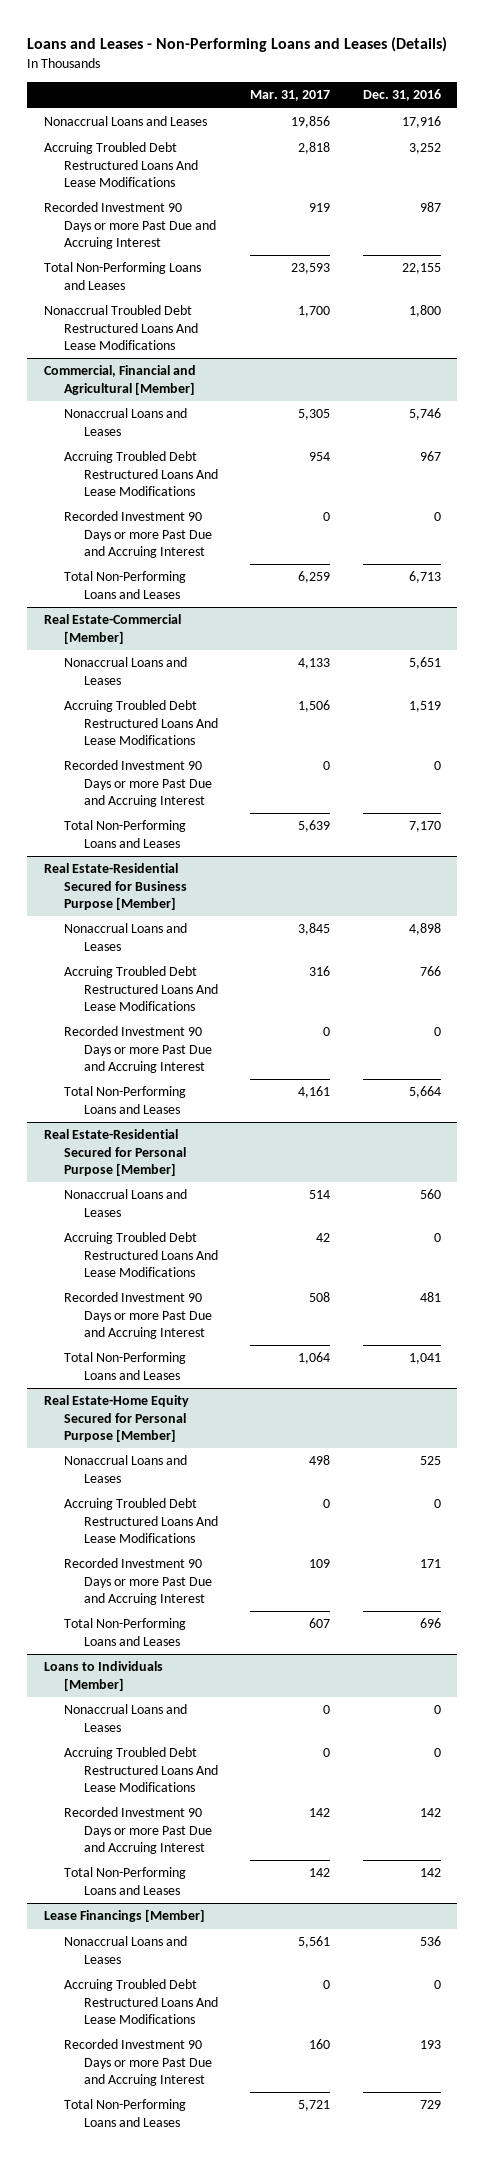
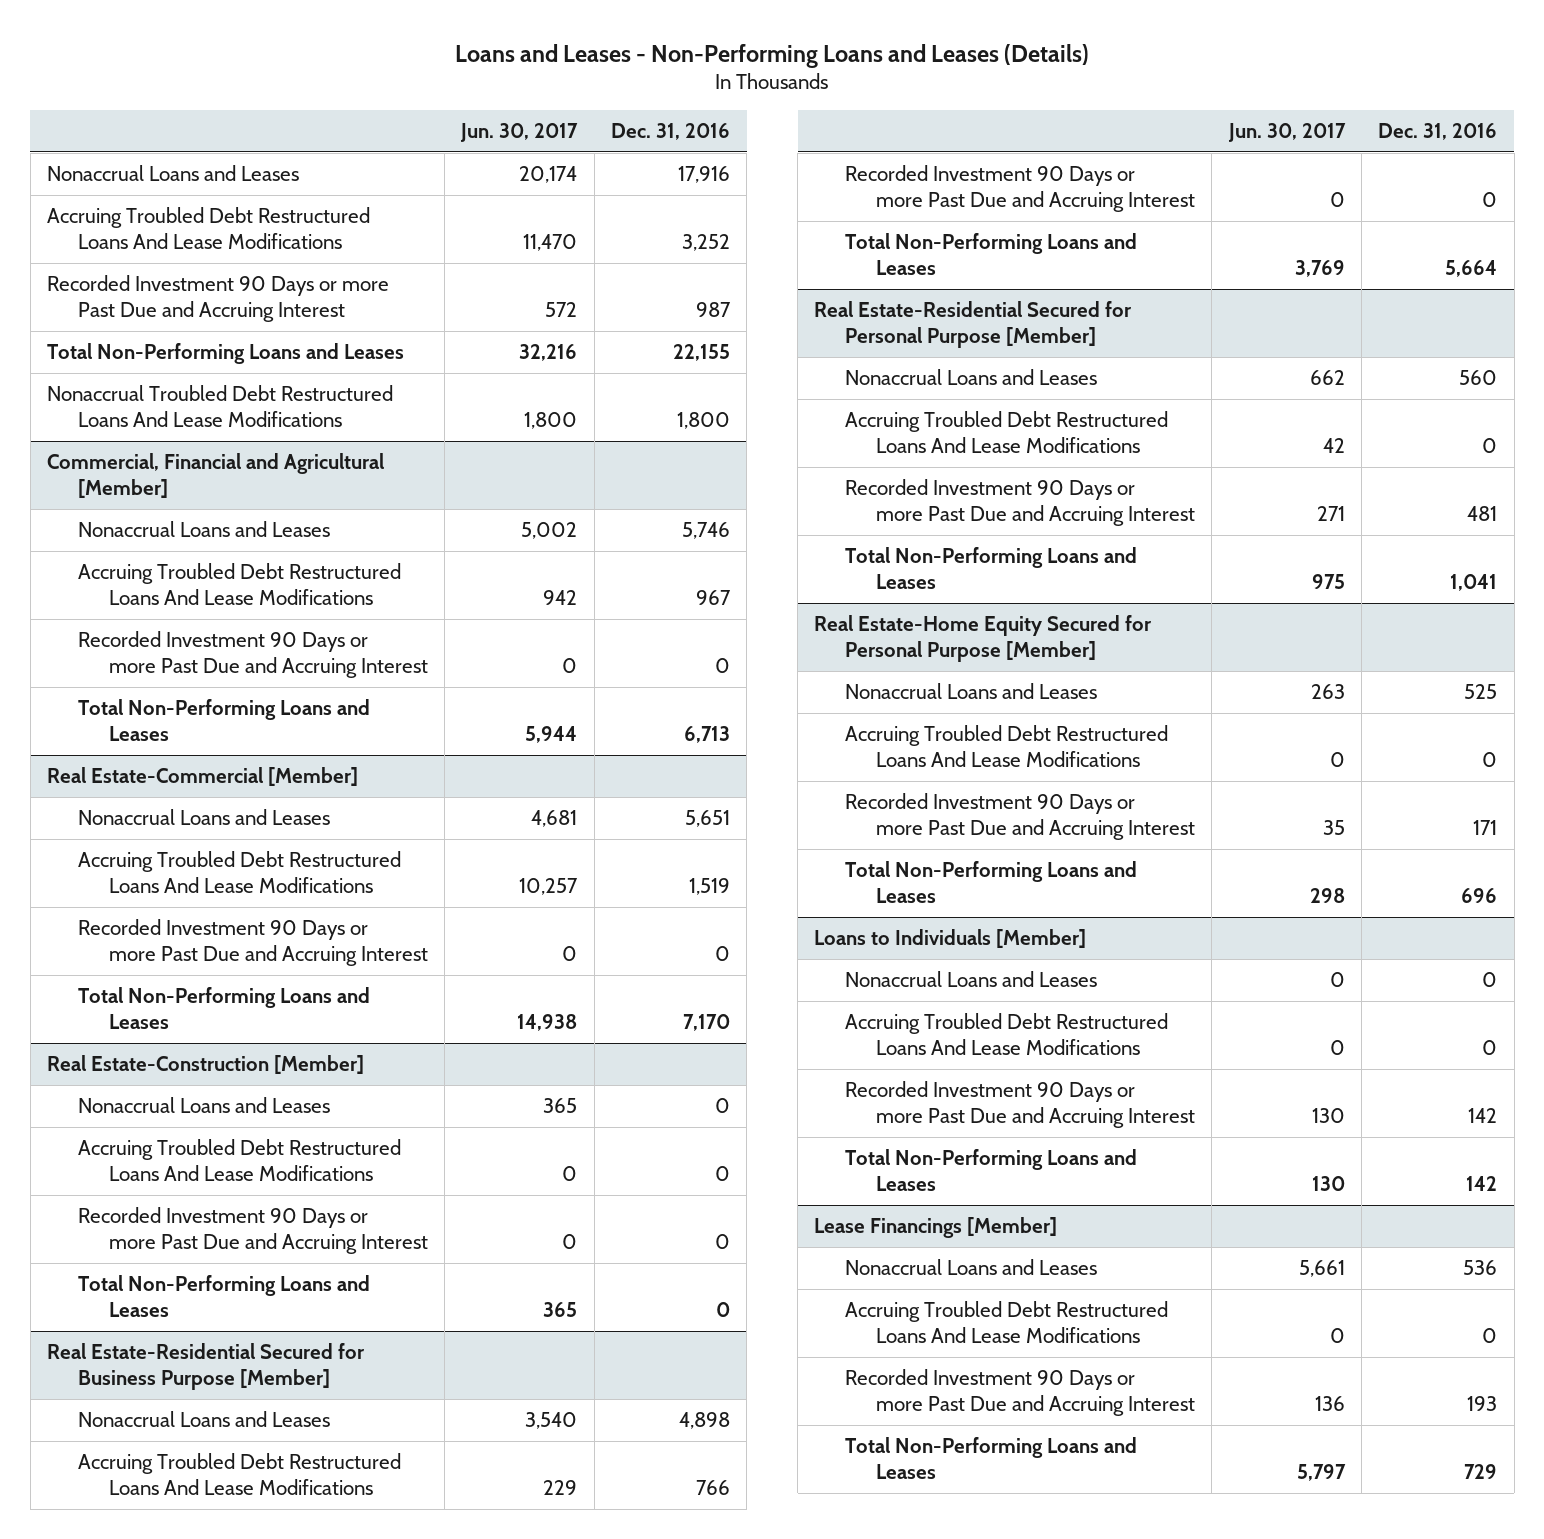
- | Mar. 31, 2017 | Dec. 31, 2016
+ | Jun. 30, 2017 | Dec. 31, 2016
+ Real Estate-Construction [Member]
+ Nonaccrual Loans and Leases | 365 | 0
+ Accruing Troubled Debt Restructured Loans And Lease Modifications | 0 | 0
+ Recorded Investment 90 Days or more Past Due and Accruing Interest | 0 | 0
+ Total Non-Performing Loans and Leases | 365 | 0

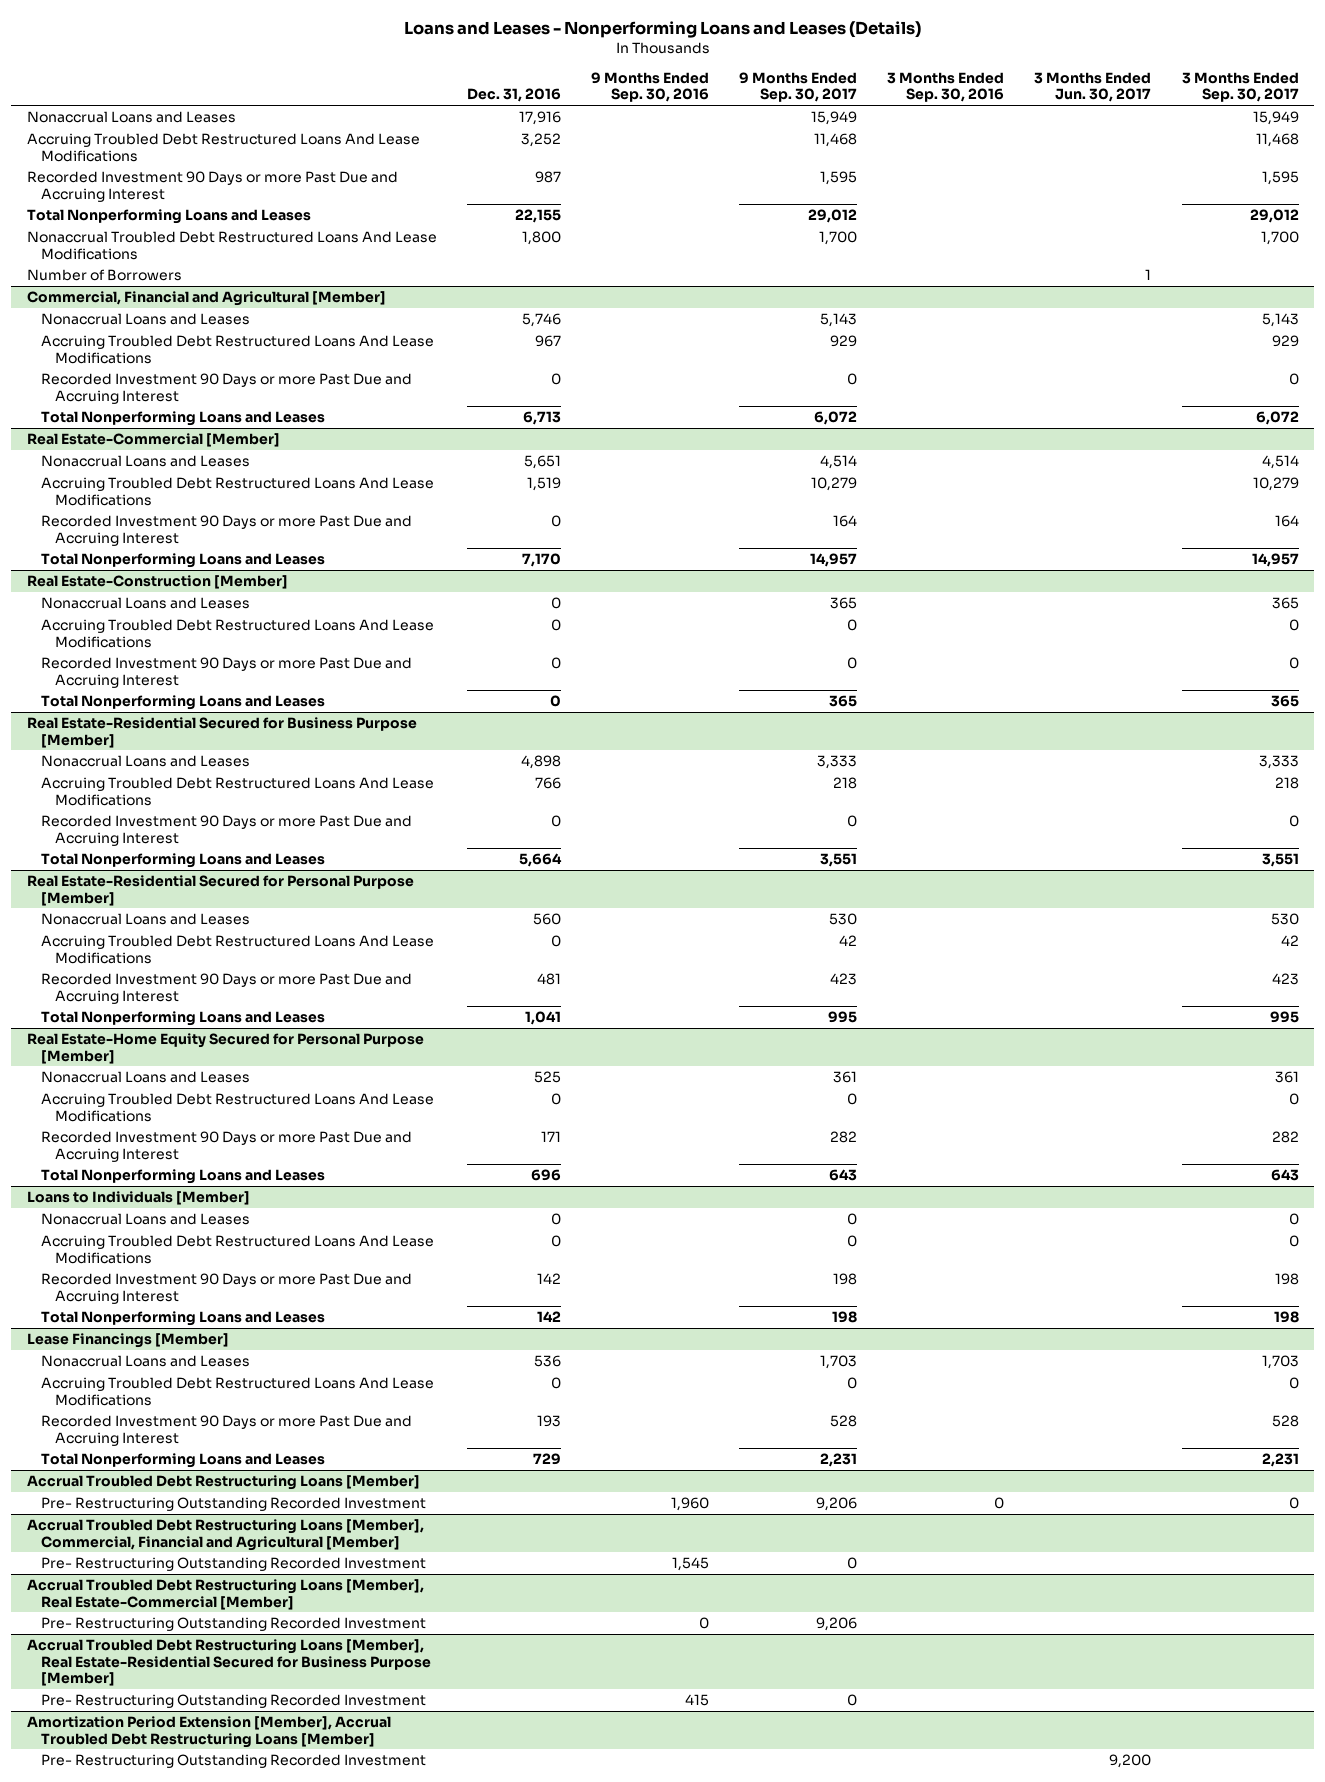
- Loans and Leases - Non-Performing Loans and Leases (Details)
+ Loans and Leases - Nonperforming Loans and Leases (Details)
- | Jun. 30, 2017 | Dec. 31, 2016
+ | Dec. 31, 2016 | 9 Months Ended Sep. 30, 2016 | 9 Months Ended Sep. 30, 2017 | 3 Months Ended Sep. 30, 2016 | 3 Months Ended Jun. 30, 2017 | 3 Months Ended Sep. 30, 2017
- Total Non-Performing Loans and Leases | 32,216 | 22,155
+ Total Nonperforming Loans and Leases | 22,155 | | 29,012 | | | 29,012
+ Number of Borrowers | | | | | 1 |
@ Commercial, Financial and Agricultural [Member]
- Total Non-Performing Loans and Leases | 5,944 | 6,713
+ Total Nonperforming Loans and Leases | 6,713 | | 6,072 | | | 6,072
@ Real Estate-Commercial [Member]
- Total Non-Performing Loans and Leases | 14,938 | 7,170
+ Total Nonperforming Loans and Leases | 7,170 | | 14,957 | | | 14,957
@ Real Estate-Construction [Member]
- Total Non-Performing Loans and Leases | 365 | 0
+ Total Nonperforming Loans and Leases | 0 | | 365 | | | 365
@ Real Estate-Residential Secured for Business Purpose [Member]
- Total Non-Performing Loans and Leases | 3,769 | 5,664
+ Total Nonperforming Loans and Leases | 5,664 | | 3,551 | | | 3,551
@ Real Estate-Residential Secured for Personal Purpose [Member]
- Total Non-Performing Loans and Leases | 975 | 1,041
+ Total Nonperforming Loans and Leases | 1,041 | | 995 | | | 995
@ Real Estate-Home Equity Secured for Personal Purpose [Member]
- Total Non-Performing Loans and Leases | 298 | 696
+ Total Nonperforming Loans and Leases | 696 | | 643 | | | 643
@ Loans to Individuals [Member]
- Total Non-Performing Loans and Leases | 130 | 142
+ Total Nonperforming Loans and Leases | 142 | | 198 | | | 198
@ Lease Financings [Member]
- Total Non-Performing Loans and Leases | 5,797 | 729
+ Total Nonperforming Loans and Leases | 729 | | 2,231 | | | 2,231
+ Accrual Troubled Debt Restructuring Loans [Member]
+ Pre- Restructuring Outstanding Recorded Investment | | 1,960 | 9,206 | 0 | | 0
+ Accrual Troubled Debt Restructuring Loans [Member], Commercial, Financial and Agricultural [Member]
+ Pre- Restructuring Outstanding Recorded Investment | | 1,545 | 0 | | |
+ Accrual Troubled Debt Restructuring Loans [Member], Real Estate-Commercial [Member]
+ Pre- Restructuring Outstanding Recorded Investment | | 0 | 9,206 | | |
+ Accrual Troubled Debt Restructuring Loans [Member], Real Estate-Residential Secured for Business Purpose [Member]
+ Pre- Restructuring Outstanding Recorded Investment | | 415 | 0 | | |
+ Amortization Period Extension [Member], Accrual Troubled Debt Restructuring Loans [Member]
+ Pre- Restructuring Outstanding Recorded Investment | | | | | 9,200 |

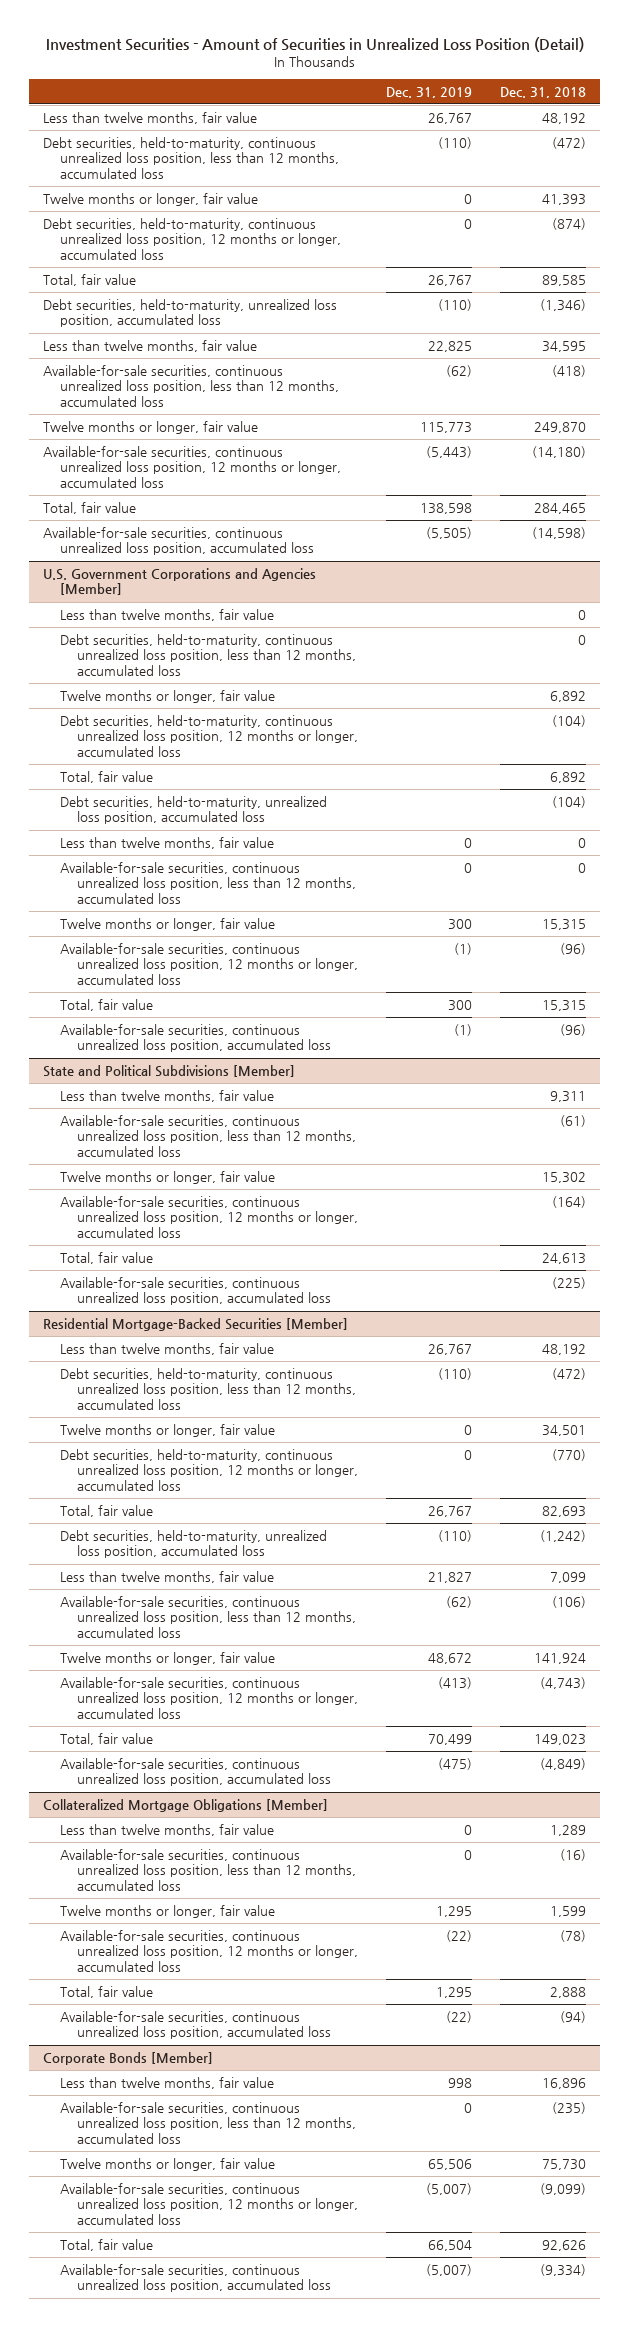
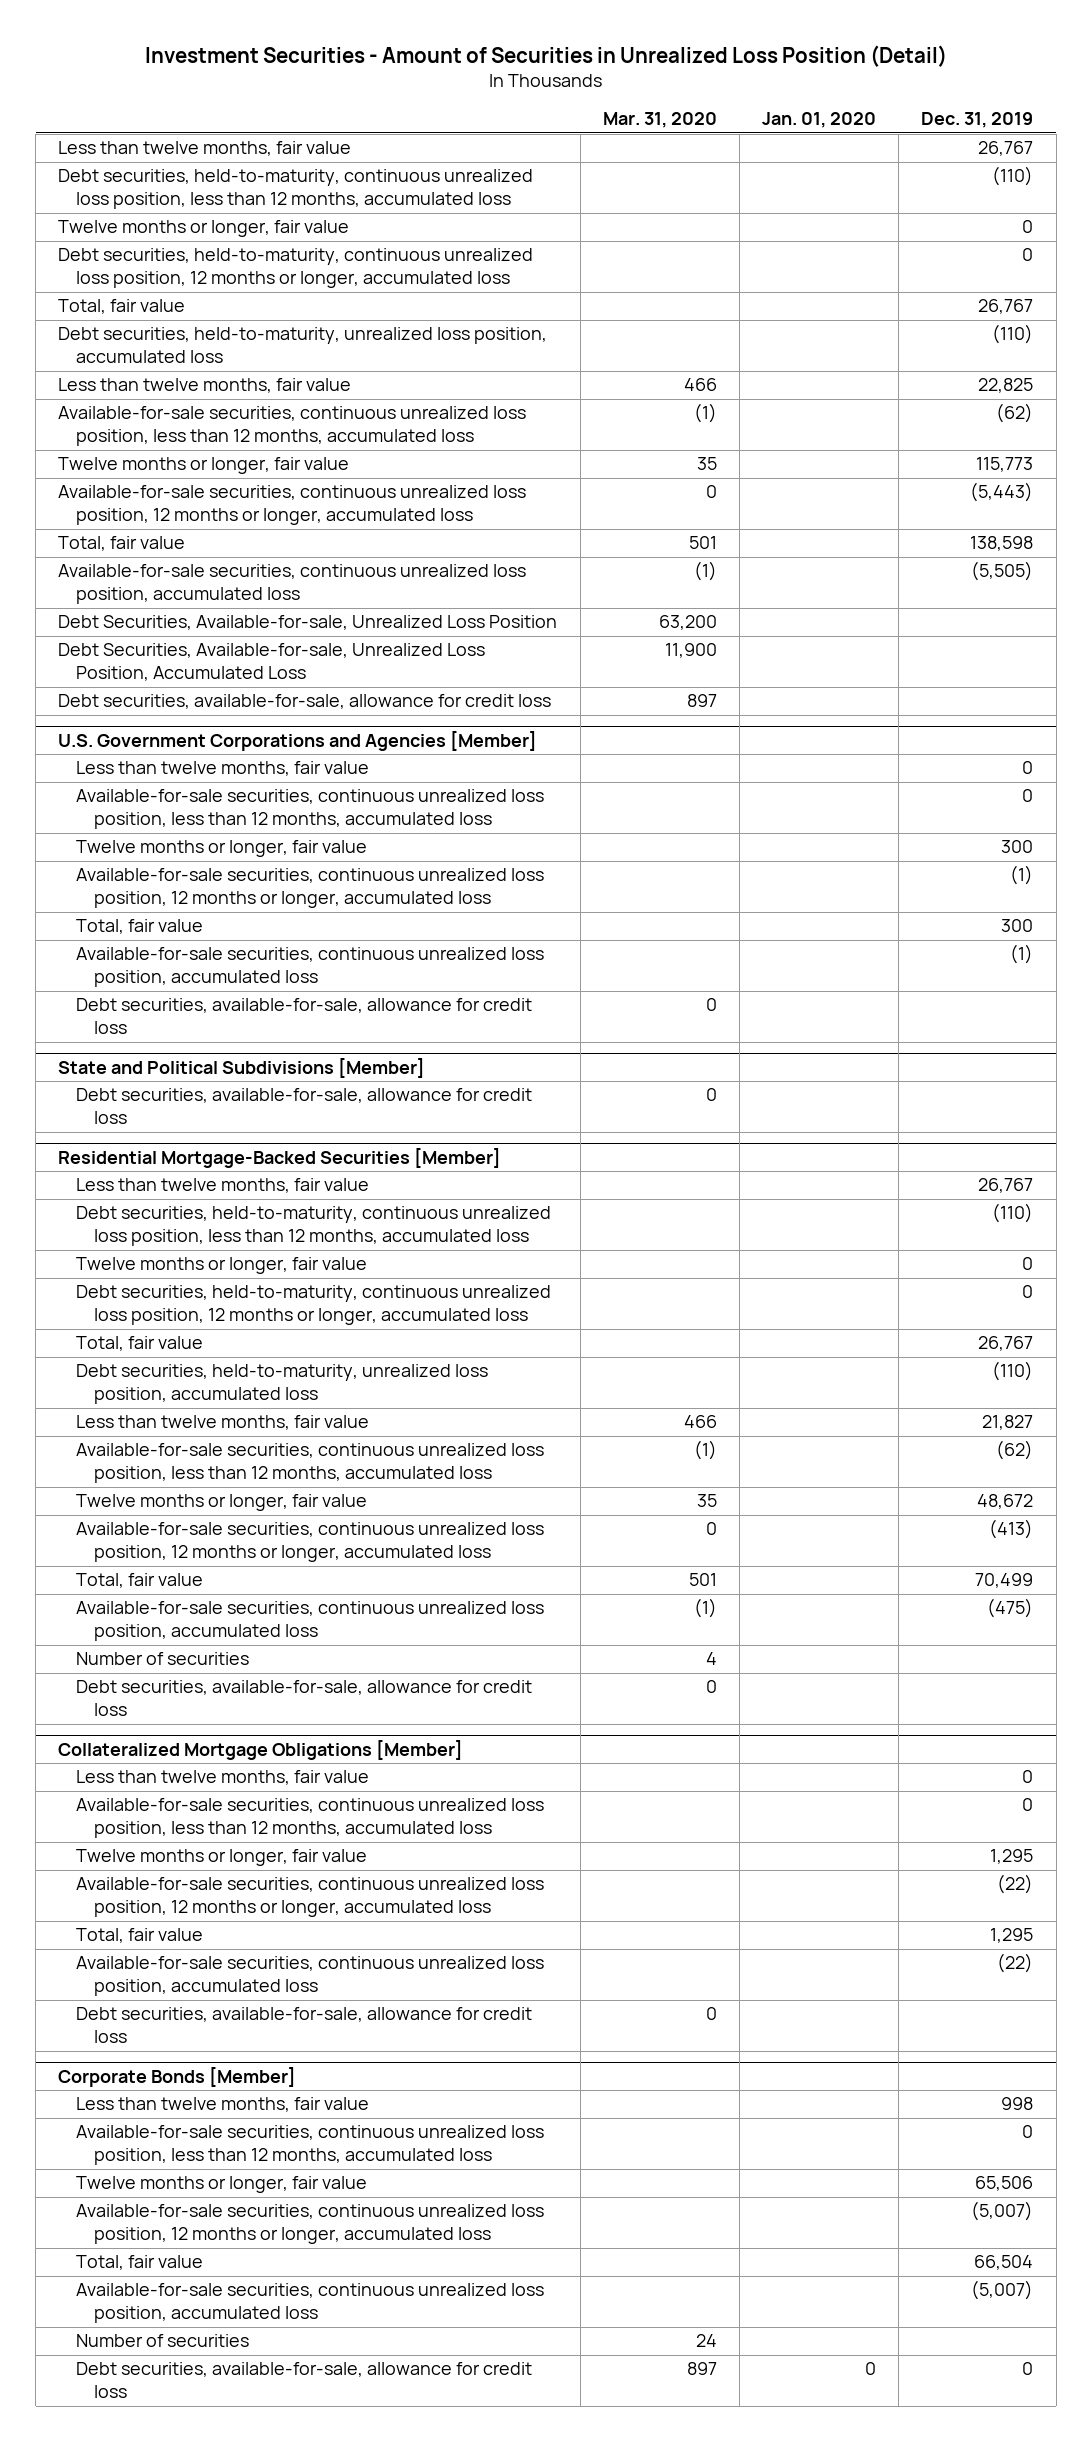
- | Dec. 31, 2019 | Dec. 31, 2018
+ | Mar. 31, 2020 | Jan. 01, 2020 | Dec. 31, 2019
+ Debt Securities, Available-for-sale, Unrealized Loss Position | 63,200 | |
+ Debt Securities, Available-for-sale, Unrealized Loss Position, Accumulated Loss | 11,900 | |
+ Debt securities, available-for-sale, allowance for credit loss | 897 | |
@ U.S. Government Corporations and Agencies [Member]
- Less than twelve months, fair value | | 0
- Debt securities, held-to-maturity, continuous unrealized loss position, less than 12 months, accumulated loss | | 0
- Twelve months or longer, fair value | | 6,892
- Debt securities, held-to-maturity, continuous unrealized loss position, 12 months or longer, accumulated loss | | (104)
- Total, fair value | | 6,892
- Debt securities, held-to-maturity, unrealized loss position, accumulated loss | | (104)
+ Debt securities, available-for-sale, allowance for credit loss | 0 | |
@ State and Political Subdivisions [Member]
- Less than twelve months, fair value | | 9,311
- Available-for-sale securities, continuous unrealized loss position, less than 12 months, accumulated loss | | (61)
- Twelve months or longer, fair value | | 15,302
- Available-for-sale securities, continuous unrealized loss position, 12 months or longer, accumulated loss | | (164)
- Total, fair value | | 24,613
- Available-for-sale securities, continuous unrealized loss position, accumulated loss | | (225)
+ Debt securities, available-for-sale, allowance for credit loss | 0 | |
@ Residential Mortgage-Backed Securities [Member]
+ Number of securities | 4 | |
+ Debt securities, available-for-sale, allowance for credit loss | 0 | |
@ Collateralized Mortgage Obligations [Member]
+ Debt securities, available-for-sale, allowance for credit loss | 0 | |
@ Corporate Bonds [Member]
+ Number of securities | 24 | |
+ Debt securities, available-for-sale, allowance for credit loss | 897 | 0 | 0

